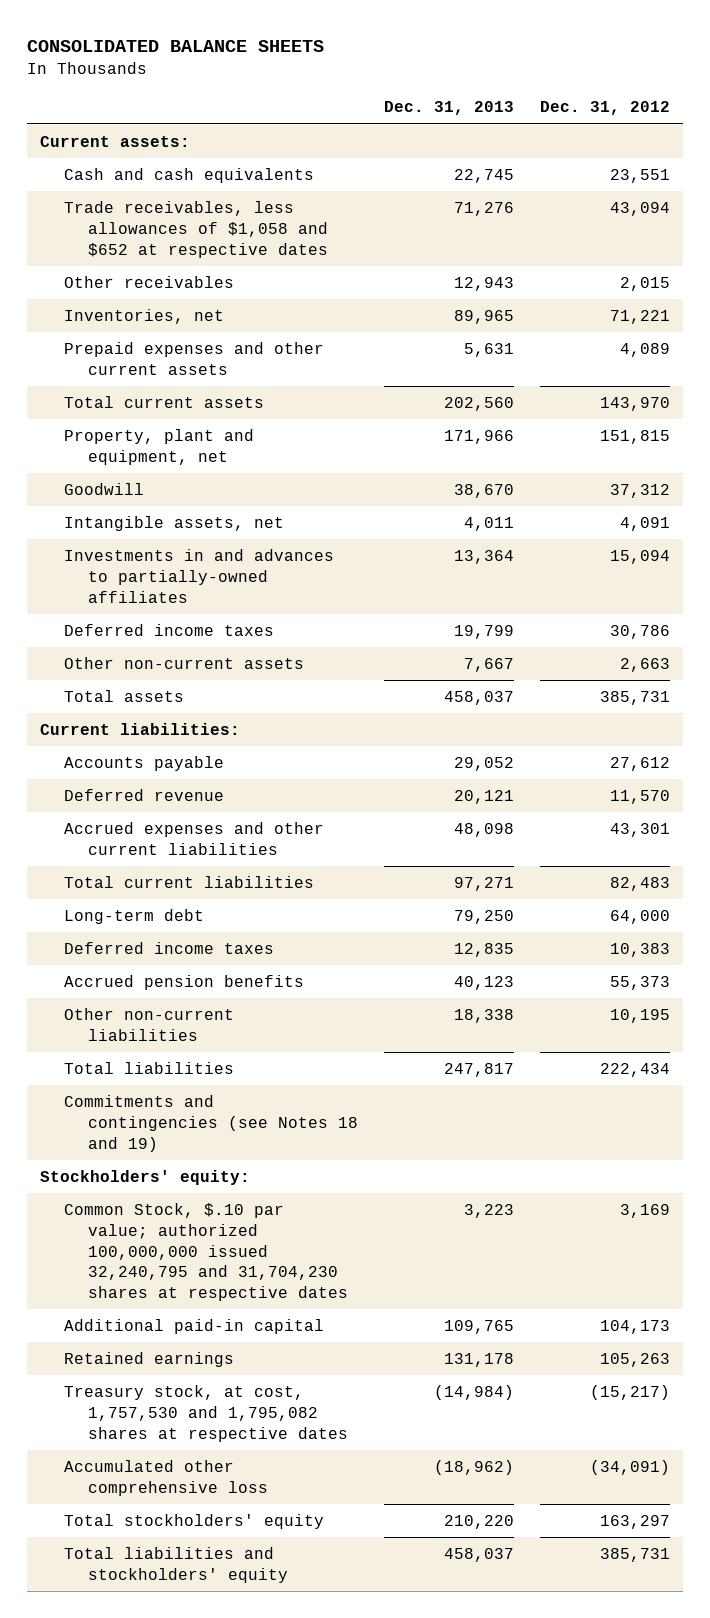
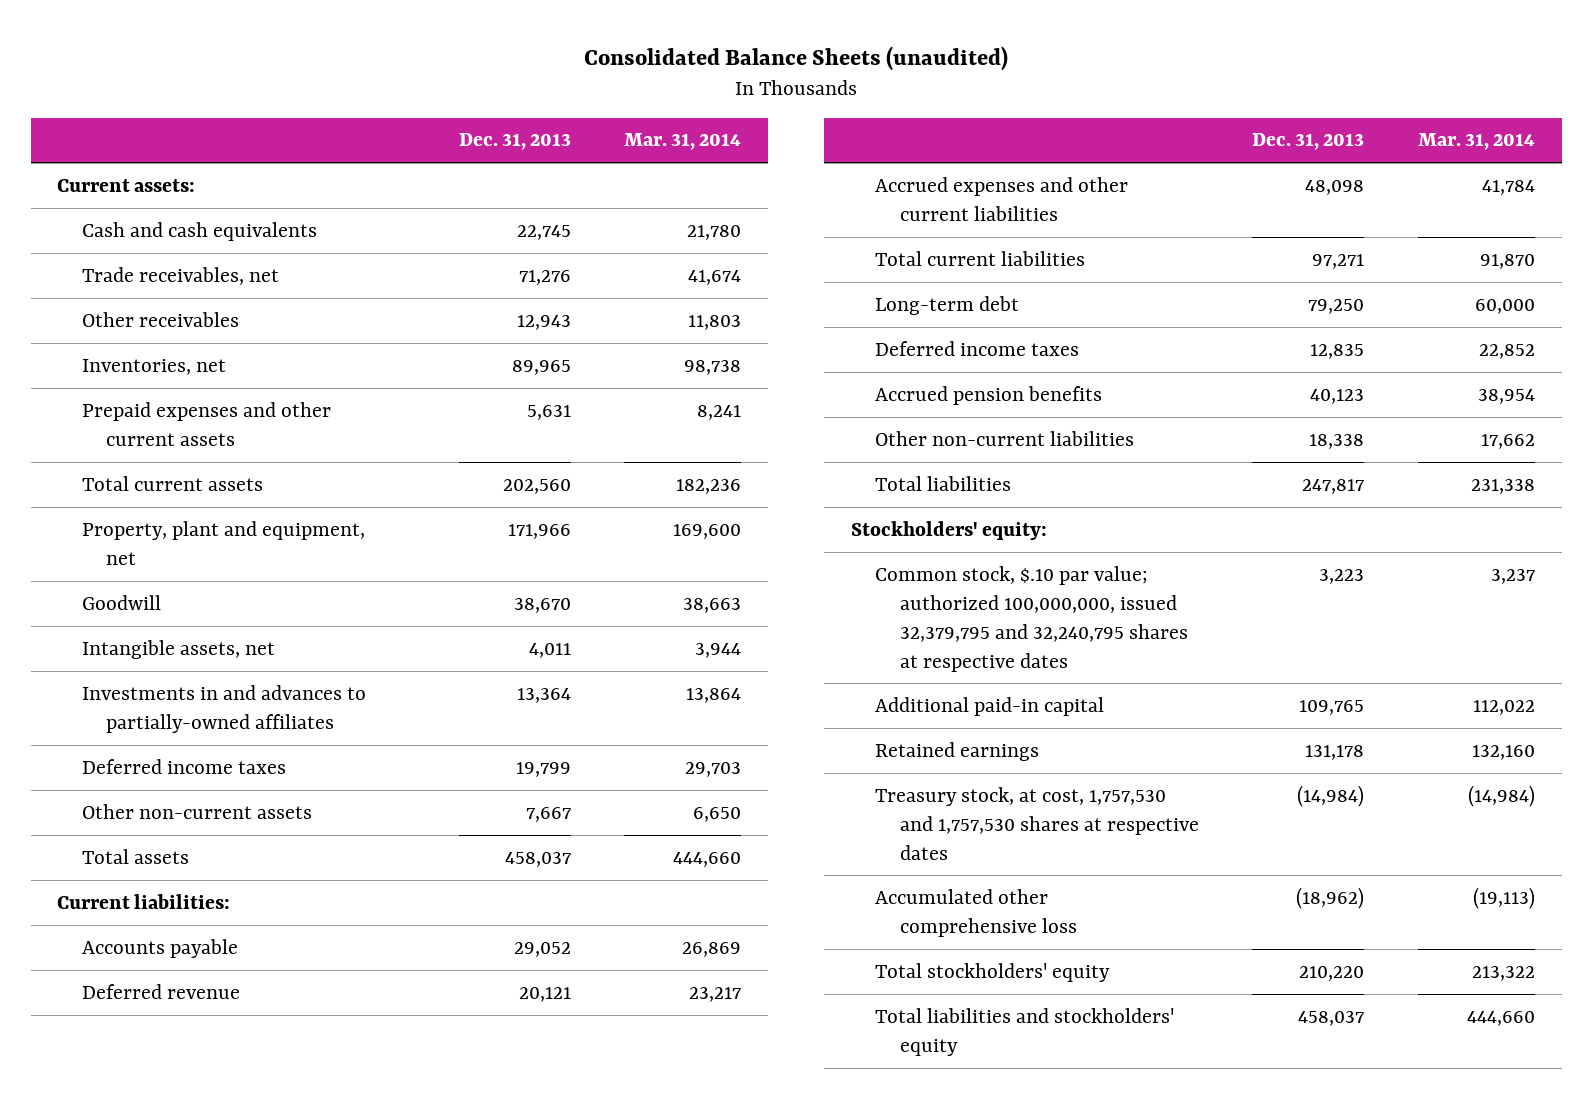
- CONSOLIDATED BALANCE SHEETS
+ Consolidated Balance Sheets (unaudited)
- | Dec. 31, 2013 | Dec. 31, 2012
+ | Dec. 31, 2013 | Mar. 31, 2014
- Trade receivables, less allowances of $1,058 and $652 at respective dates | 71,276 | 43,094
+ Trade receivables, net | 71,276 | 41,674
- Commitments and contingencies (see Notes 18 and 19)
- Common Stock, $.10 par value; authorized 100,000,000 issued 32,240,795 and 31,704,230 shares at respective dates | 3,223 | 3,169
+ Common stock, $.10 par value; authorized 100,000,000, issued 32,379,795 and 32,240,795 shares at respective dates | 3,223 | 3,237
- Treasury stock, at cost, 1,757,530 and 1,795,082 shares at respective dates | (14,984) | (15,217)
+ Treasury stock, at cost, 1,757,530 and 1,757,530 shares at respective dates | (14,984) | (14,984)

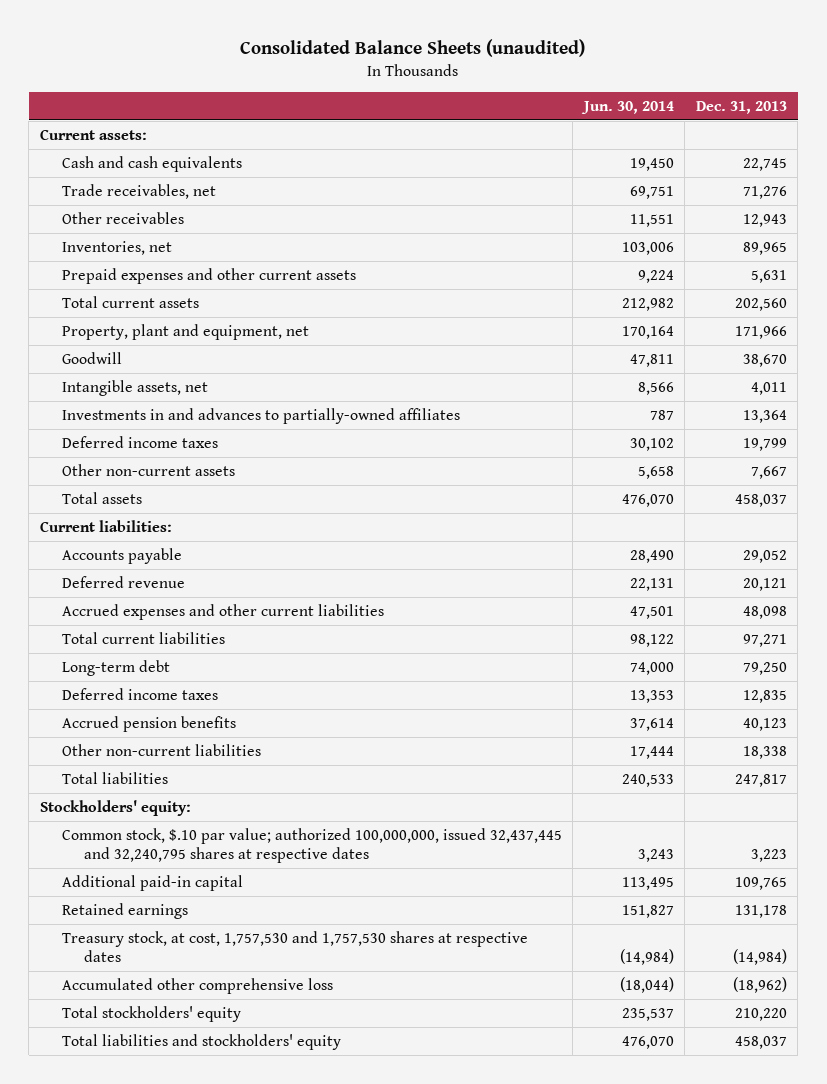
- | Dec. 31, 2013 | Mar. 31, 2014
+ | Jun. 30, 2014 | Dec. 31, 2013
- Common stock, $.10 par value; authorized 100,000,000, issued 32,379,795 and 32,240,795 shares at respective dates | 3,223 | 3,237
+ Common stock, $.10 par value; authorized 100,000,000, issued 32,437,445 and 32,240,795 shares at respective dates | 3,243 | 3,223

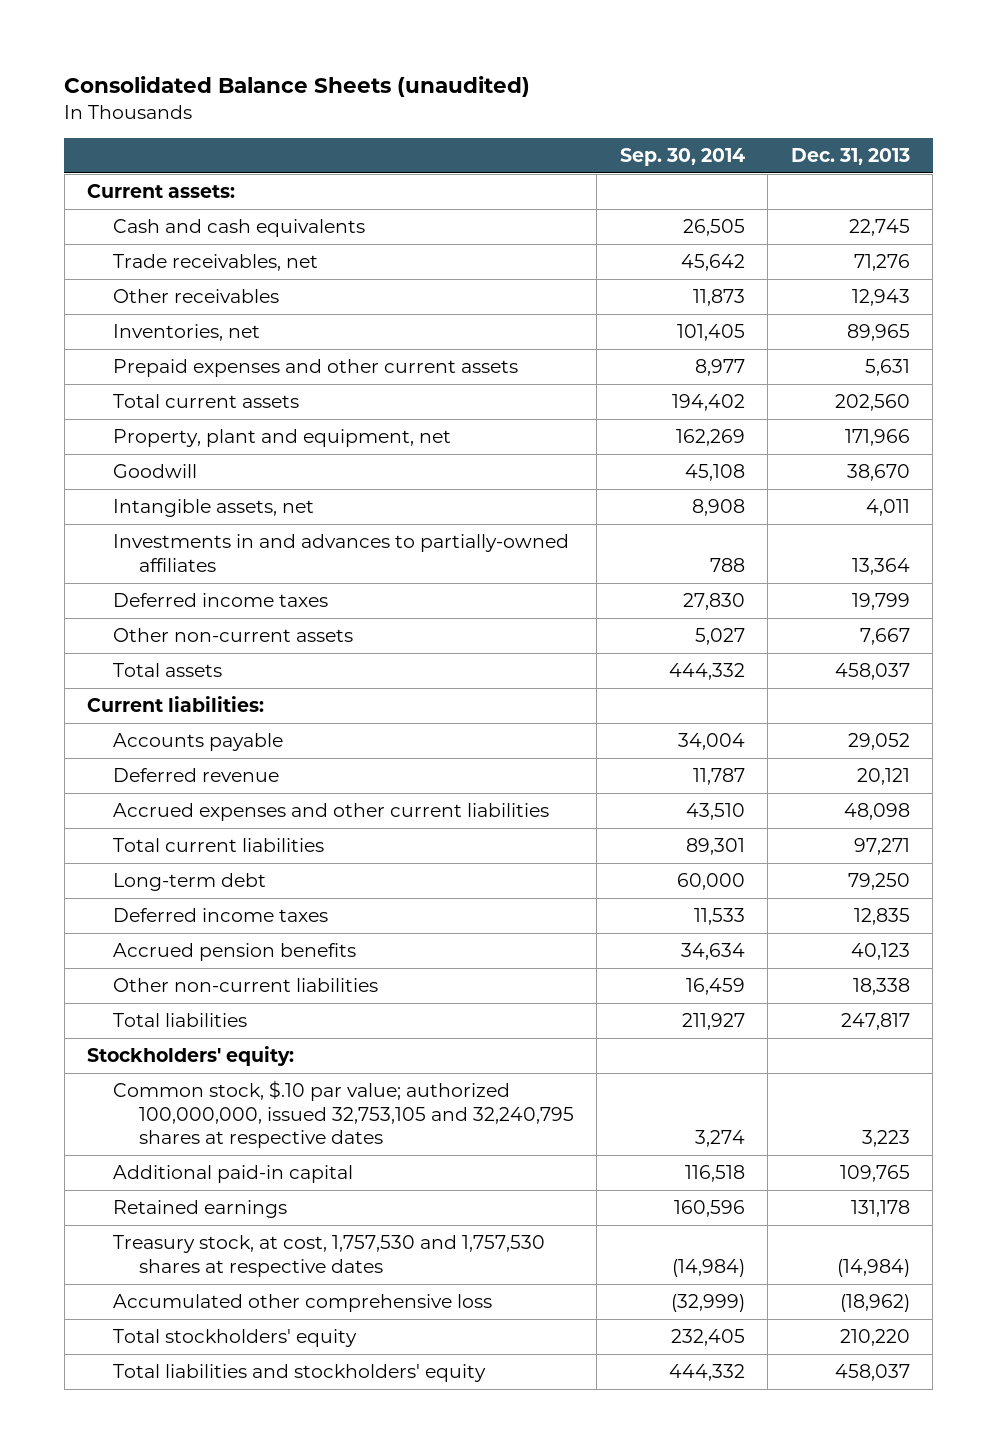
- | Jun. 30, 2014 | Dec. 31, 2013
+ | Sep. 30, 2014 | Dec. 31, 2013
- Common stock, $.10 par value; authorized 100,000,000, issued 32,437,445 and 32,240,795 shares at respective dates | 3,243 | 3,223
+ Common stock, $.10 par value; authorized 100,000,000, issued 32,753,105 and 32,240,795 shares at respective dates | 3,274 | 3,223

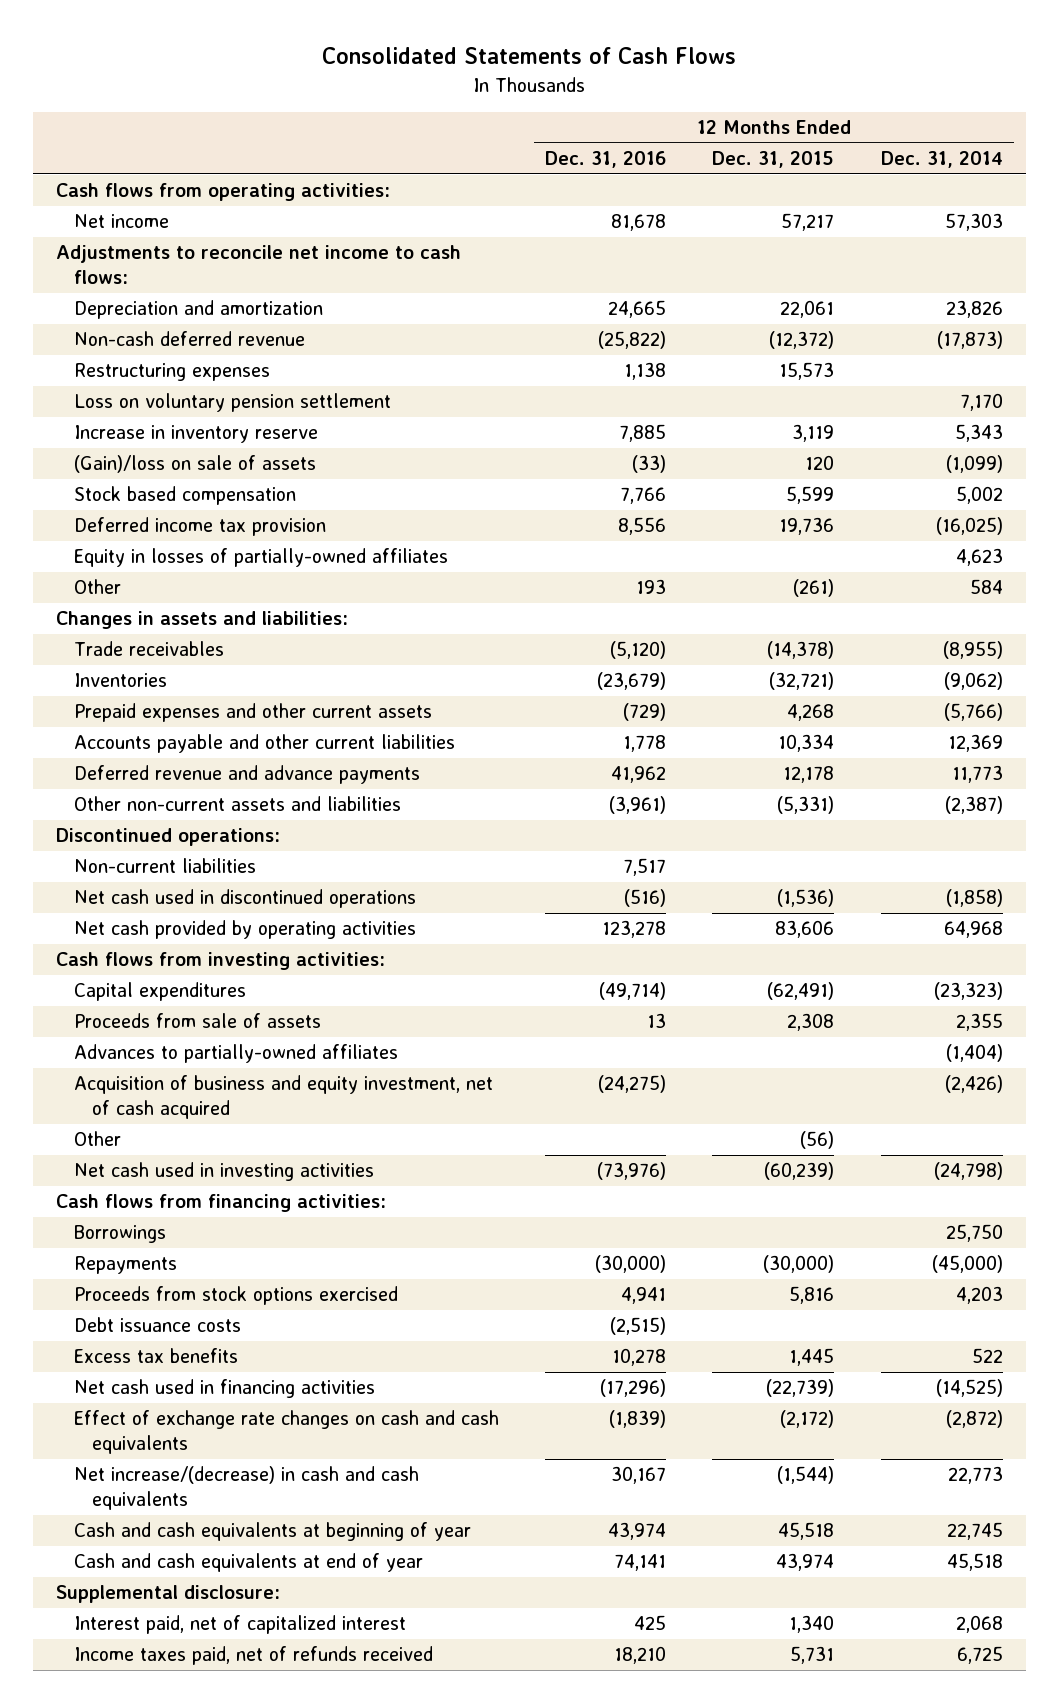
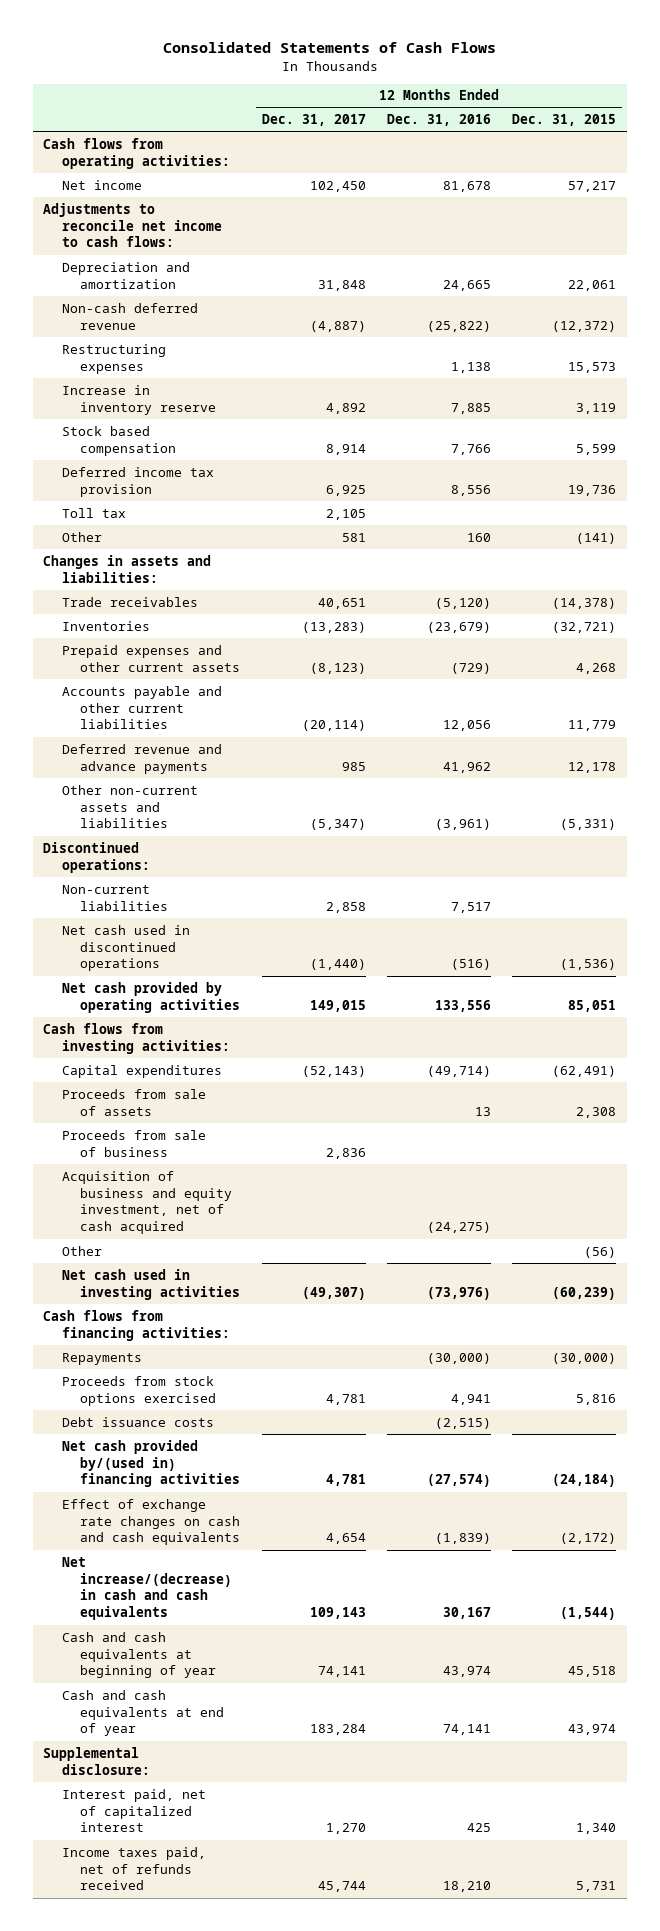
- | 12 Months Ended Dec. 31, 2016 | 12 Months Ended Dec. 31, 2015 | 12 Months Ended Dec. 31, 2014
+ | 12 Months Ended Dec. 31, 2017 | 12 Months Ended Dec. 31, 2016 | 12 Months Ended Dec. 31, 2015
- Loss on voluntary pension settlement | | | 7,170
- (Gain)/loss on sale of assets | (33) | 120 | (1,099)
- Equity in losses of partially-owned affiliates | | | 4,623
- Other | 193 | (261) | 584
+ Toll tax | 2,105 | |
+ Other | 581 | 160 | (141)
- Accounts payable and other current liabilities | 1,778 | 10,334 | 12,369
+ Accounts payable and other current liabilities | (20,114) | 12,056 | 11,779
- Net cash provided by operating activities | 123,278 | 83,606 | 64,968
+ Net cash provided by operating activities | 149,015 | 133,556 | 85,051
- Advances to partially-owned affiliates | | | (1,404)
+ Proceeds from sale of business | 2,836 | |
- Borrowings | | | 25,750
- Excess tax benefits | 10,278 | 1,445 | 522
- Net cash used in financing activities | (17,296) | (22,739) | (14,525)
+ Net cash provided by/(used in) financing activities | 4,781 | (27,574) | (24,184)

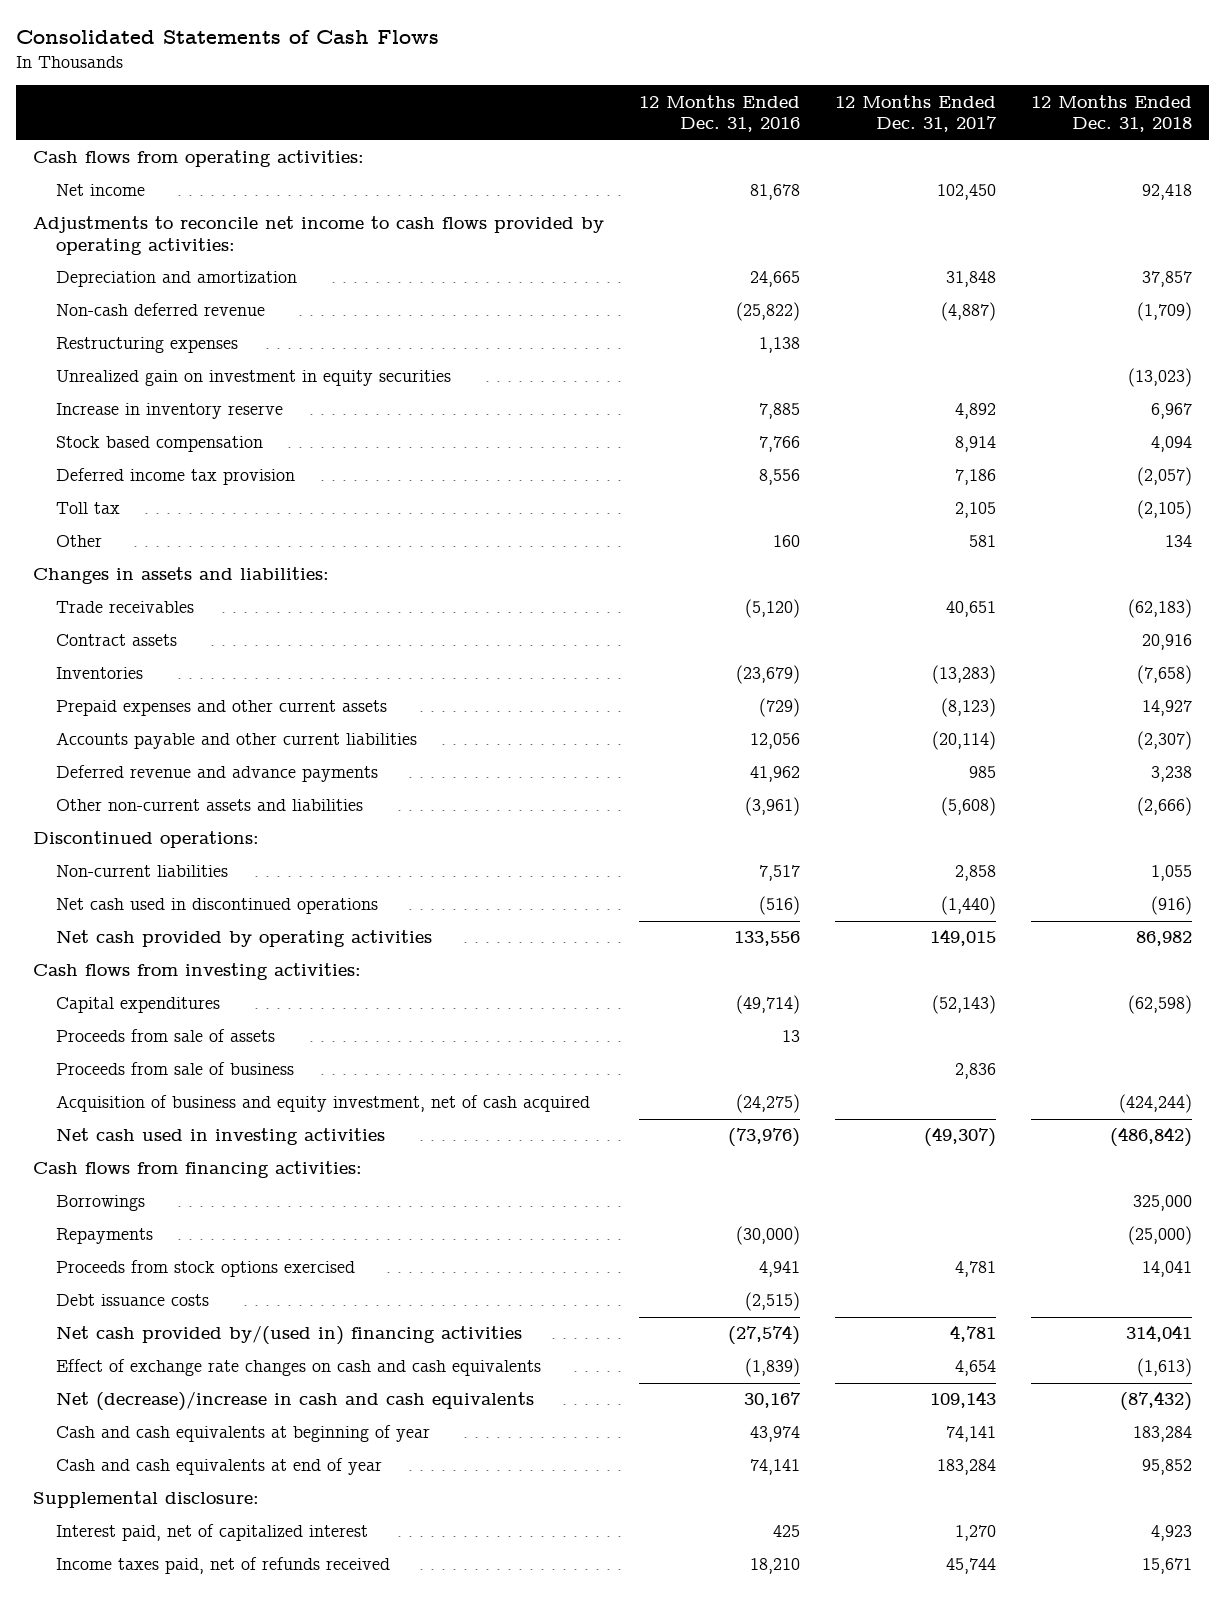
- | 12 Months Ended Dec. 31, 2017 | 12 Months Ended Dec. 31, 2016 | 12 Months Ended Dec. 31, 2015
+ | 12 Months Ended Dec. 31, 2016 | 12 Months Ended Dec. 31, 2017 | 12 Months Ended Dec. 31, 2018
- Adjustments to reconcile net income to cash flows:
+ Adjustments to reconcile net income to cash flows provided by operating activities:
+ Unrealized gain on investment in equity securities | | | (13,023)
- Deferred income tax provision | 6,925 | 8,556 | 19,736
+ Deferred income tax provision | 8,556 | 7,186 | (2,057)
+ Contract assets | | | 20,916
- Other non-current assets and liabilities | (5,347) | (3,961) | (5,331)
+ Other non-current assets and liabilities | (3,961) | (5,608) | (2,666)
- Other | | | (56)
+ Borrowings | | | 325,000
- Net increase/(decrease) in cash and cash equivalents | 109,143 | 30,167 | (1,544)
+ Net (decrease)/increase in cash and cash equivalents | 30,167 | 109,143 | (87,432)

